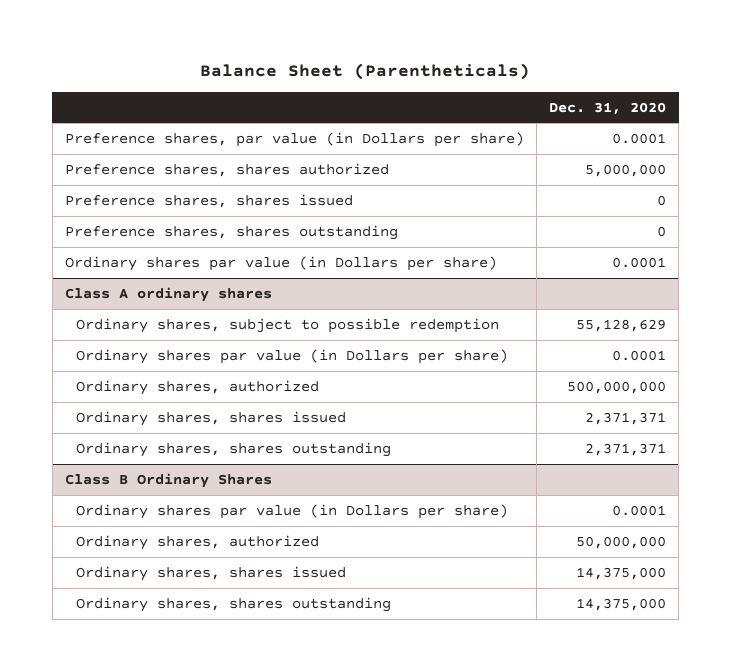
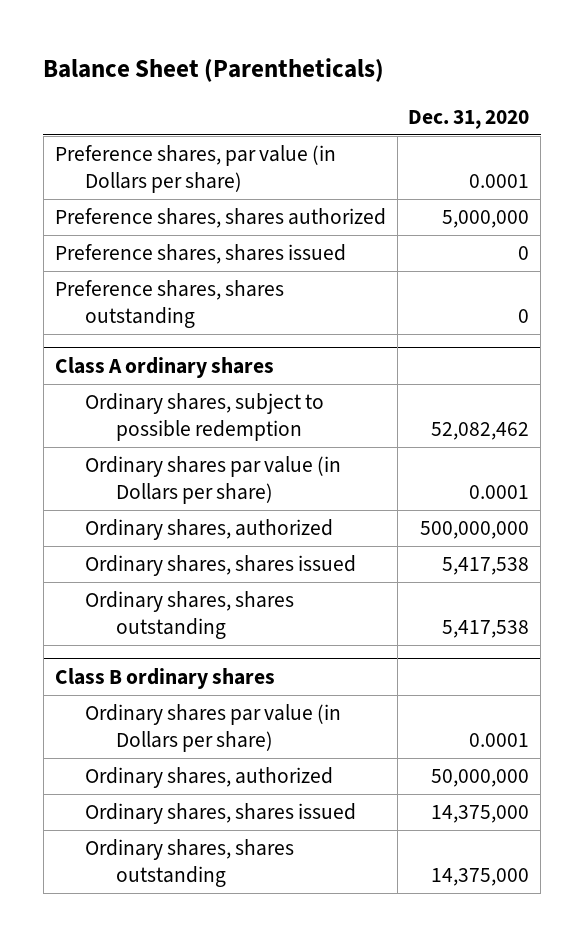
- Ordinary shares par value (in Dollars per share) | 0.0001
@ Class A ordinary shares
- Ordinary shares, subject to possible redemption | 55,128,629
+ Ordinary shares, subject to possible redemption | 52,082,462
- Ordinary shares, shares issued | 2,371,371
- Ordinary shares, shares outstanding | 2,371,371
- Class B Ordinary Shares
@ Class A ordinary shares
+ Ordinary shares, shares issued | 5,417,538
+ Ordinary shares, shares outstanding | 5,417,538
+ Class B ordinary shares

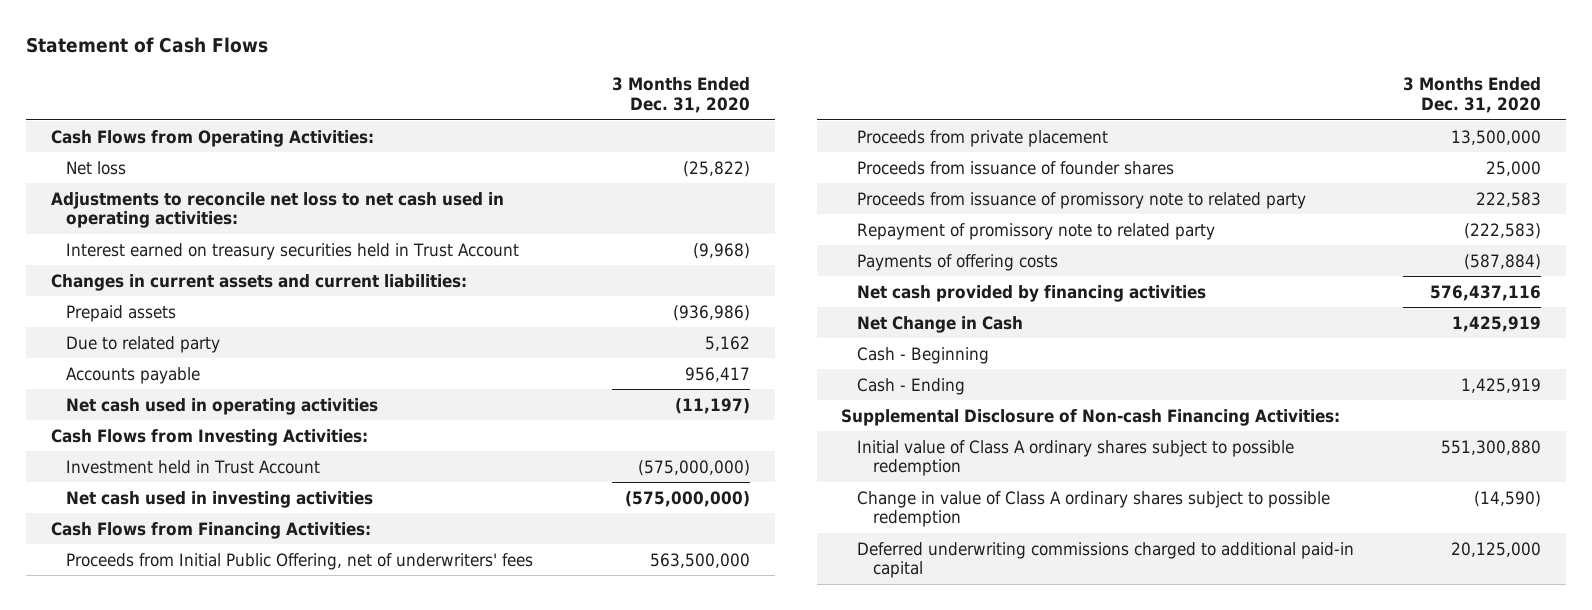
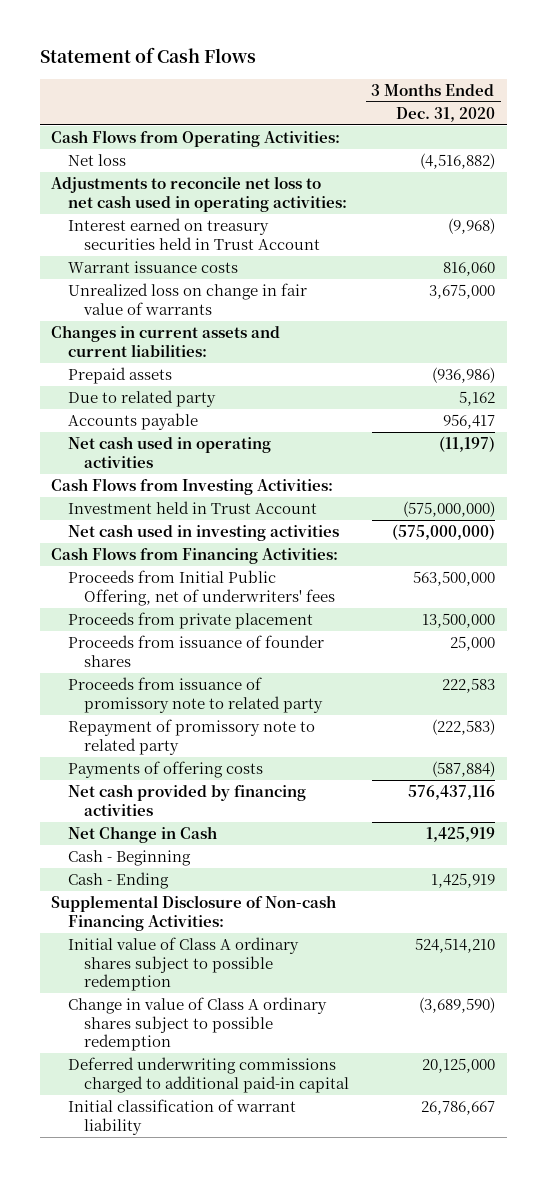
- Net loss | (25,822)
+ Net loss | (4,516,882)
+ Warrant issuance costs | 816,060
+ Unrealized loss on change in fair value of warrants | 3,675,000
- Initial value of Class A ordinary shares subject to possible redemption | 551,300,880
- Change in value of Class A ordinary shares subject to possible redemption | (14,590)
+ Initial value of Class A ordinary shares subject to possible redemption | 524,514,210
+ Change in value of Class A ordinary shares subject to possible redemption | (3,689,590)
+ Initial classification of warrant liability | 26,786,667

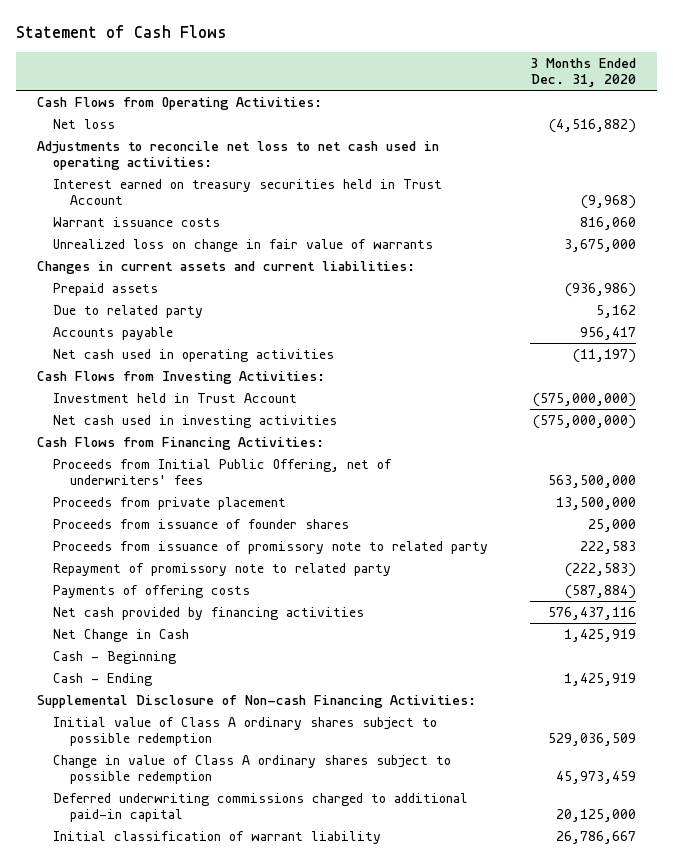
- Initial value of Class A ordinary shares subject to possible redemption | 524,514,210
- Change in value of Class A ordinary shares subject to possible redemption | (3,689,590)
+ Initial value of Class A ordinary shares subject to possible redemption | 529,036,509
+ Change in value of Class A ordinary shares subject to possible redemption | 45,973,459

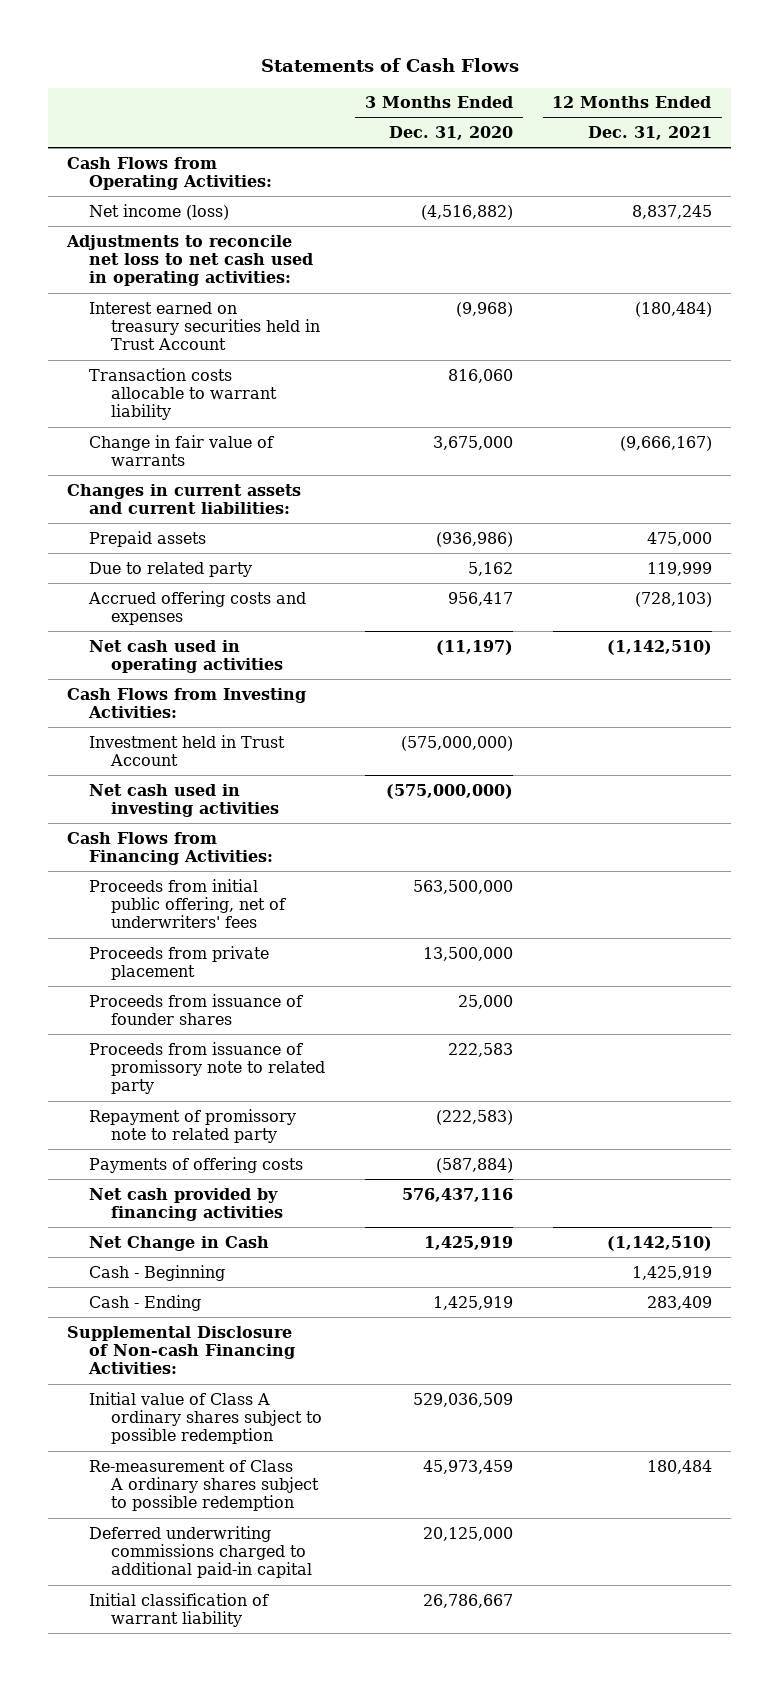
- Statement of Cash Flows
+ Statements of Cash Flows
- | 3 Months Ended Dec. 31, 2020
+ | 3 Months Ended Dec. 31, 2020 | 12 Months Ended Dec. 31, 2021
- Net loss | (4,516,882)
+ Net income (loss) | (4,516,882) | 8,837,245
- Warrant issuance costs | 816,060
- Unrealized loss on change in fair value of warrants | 3,675,000
+ Transaction costs allocable to warrant liability | 816,060 |
+ Change in fair value of warrants | 3,675,000 | (9,666,167)
- Accounts payable | 956,417
+ Accrued offering costs and expenses | 956,417 | (728,103)
- Proceeds from Initial Public Offering, net of underwriters' fees | 563,500,000
+ Proceeds from initial public offering, net of underwriters' fees | 563,500,000 |
- Change in value of Class A ordinary shares subject to possible redemption | 45,973,459
+ Re-measurement of Class A ordinary shares subject to possible redemption | 45,973,459 | 180,484

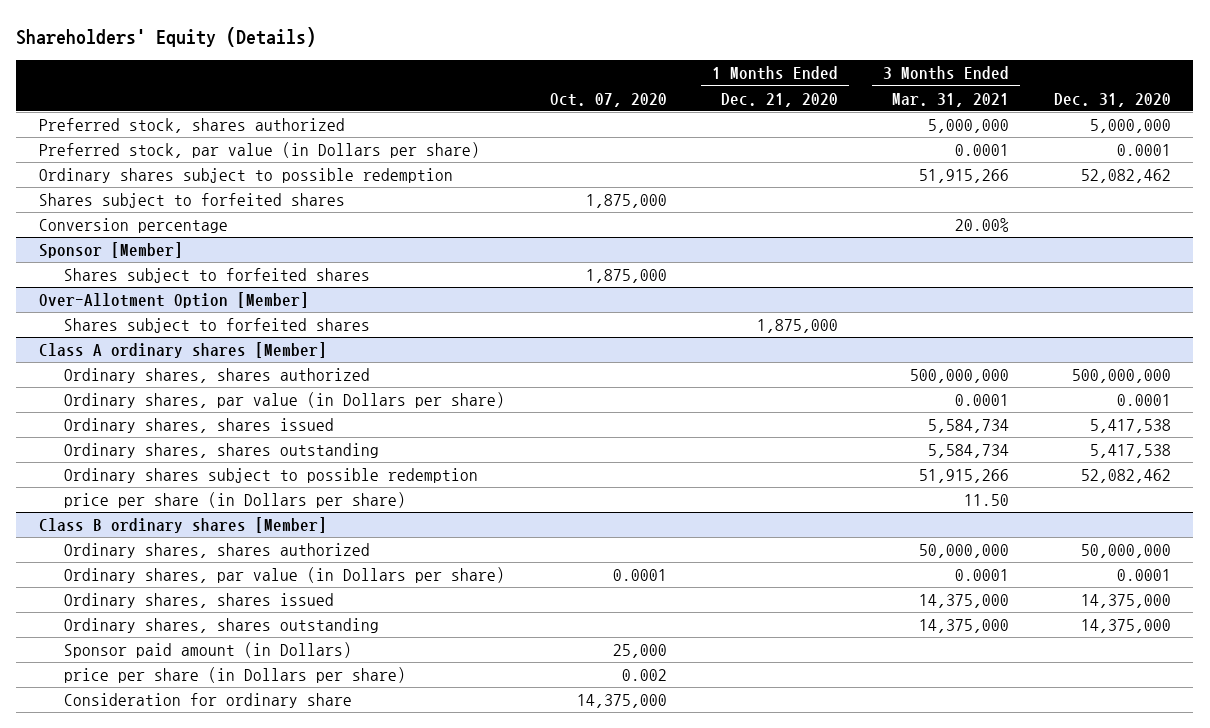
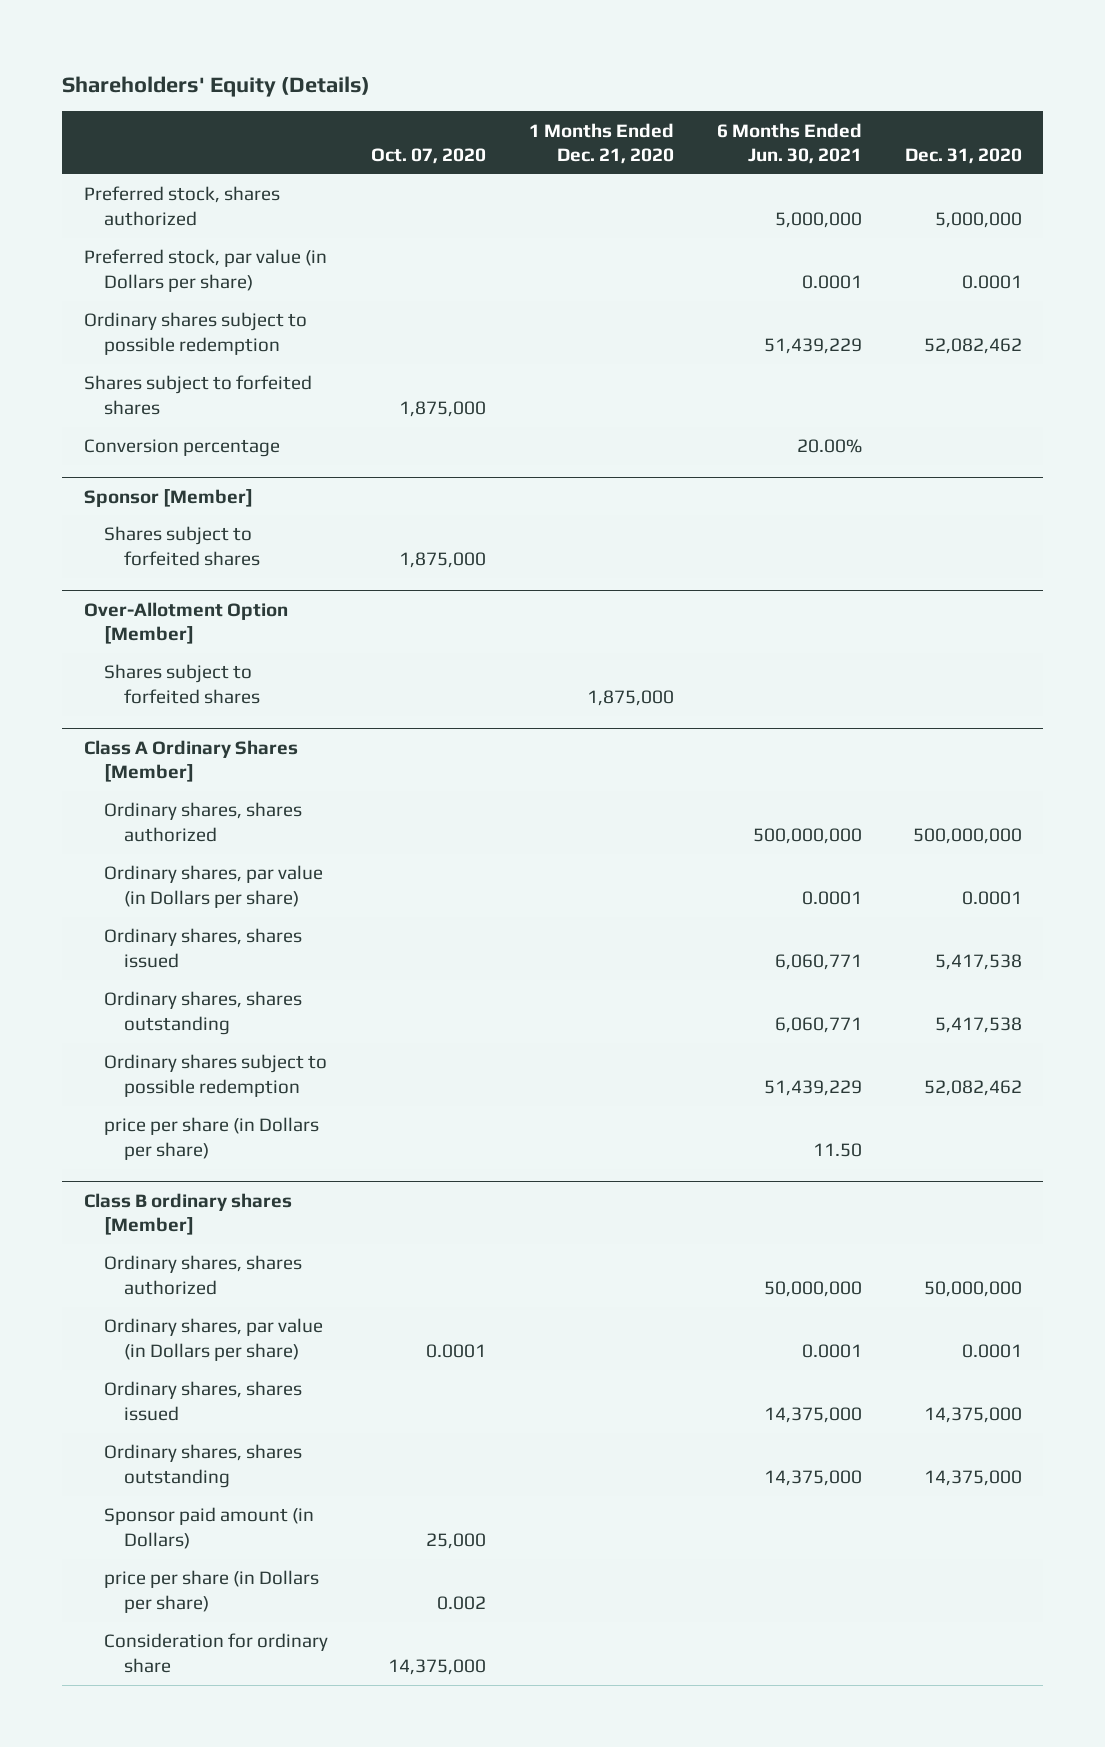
- | Oct. 07, 2020 | 1 Months Ended Dec. 21, 2020 | 3 Months Ended Mar. 31, 2021 | Dec. 31, 2020
+ | Oct. 07, 2020 | 1 Months Ended Dec. 21, 2020 | 6 Months Ended Jun. 30, 2021 | Dec. 31, 2020
- Class A ordinary shares [Member]
+ Class A Ordinary Shares [Member]

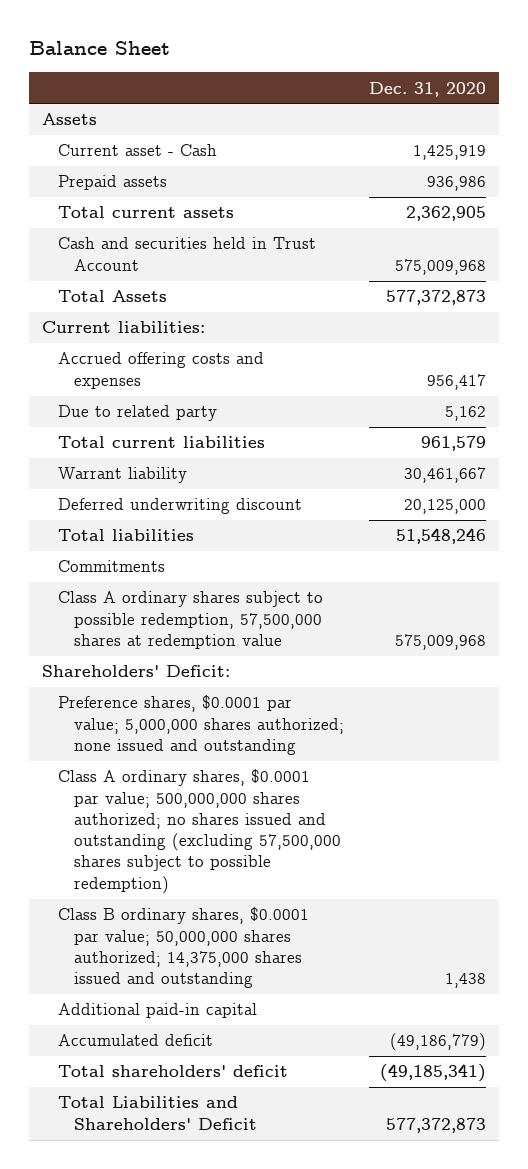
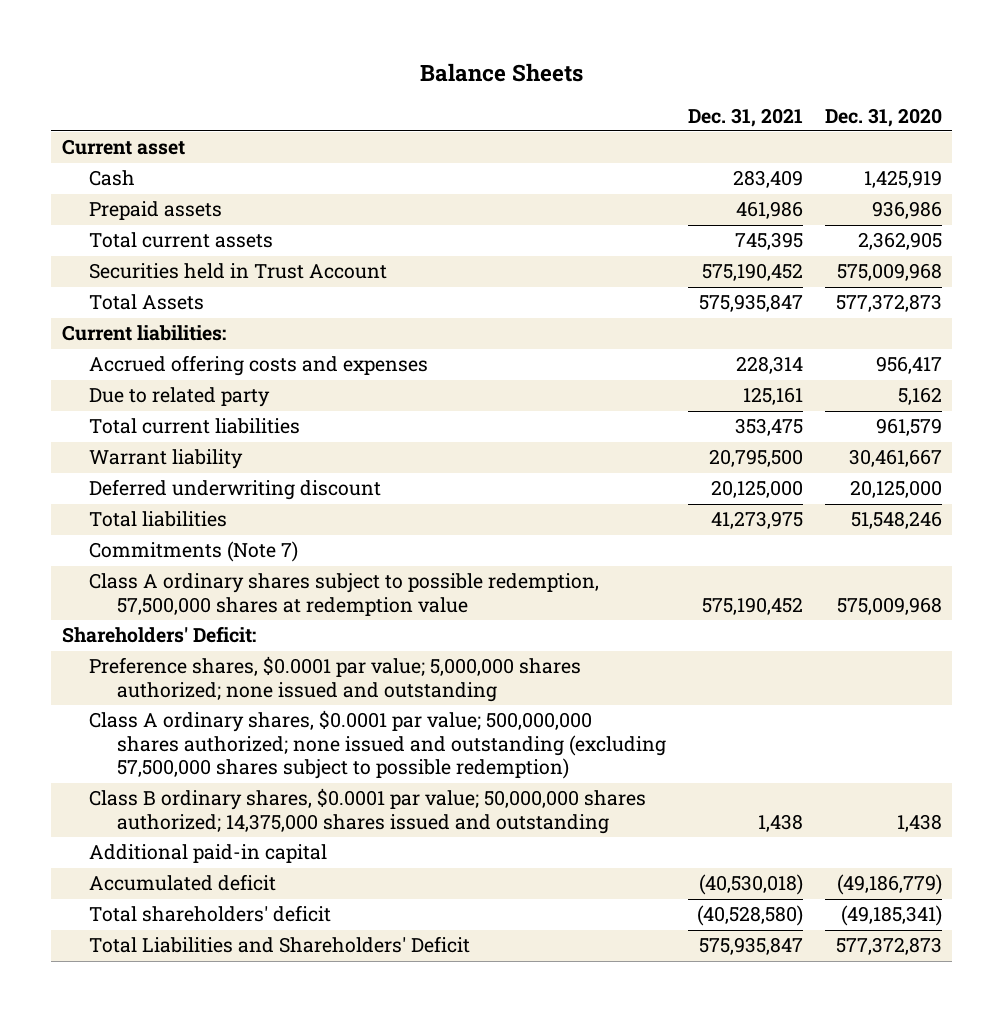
- Balance Sheet
+ Balance Sheets
- | Dec. 31, 2020
+ | Dec. 31, 2021 | Dec. 31, 2020
- Assets
- Current asset - Cash | 1,425,919
+ Current asset
+ Cash | 283,409 | 1,425,919
- Cash and securities held in Trust Account | 575,009,968
+ Securities held in Trust Account | 575,190,452 | 575,009,968
- Commitments
+ Commitments (Note 7)
- Class A ordinary shares, $0.0001 par value; 500,000,000 shares authorized; no shares issued and outstanding (excluding 57,500,000 shares subject to possible redemption)
+ Class A ordinary shares, $0.0001 par value; 500,000,000 shares authorized; none issued and outstanding (excluding 57,500,000 shares subject to possible redemption)

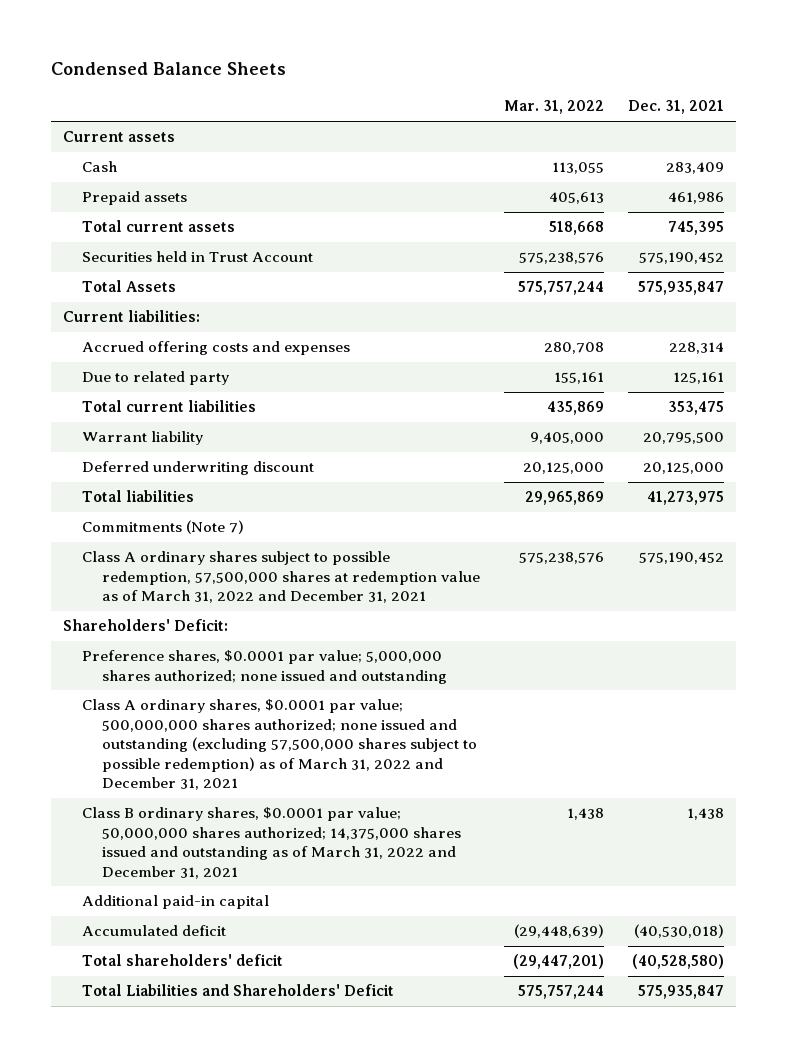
- Balance Sheets
+ Condensed Balance Sheets
- | Dec. 31, 2021 | Dec. 31, 2020
+ | Mar. 31, 2022 | Dec. 31, 2021
- Current asset
+ Current assets
- Class A ordinary shares subject to possible redemption, 57,500,000 shares at redemption value | 575,190,452 | 575,009,968
+ Class A ordinary shares subject to possible redemption, 57,500,000 shares at redemption value as of March 31, 2022 and December 31, 2021 | 575,238,576 | 575,190,452
- Class A ordinary shares, $0.0001 par value; 500,000,000 shares authorized; none issued and outstanding (excluding 57,500,000 shares subject to possible redemption)
- Class B ordinary shares, $0.0001 par value; 50,000,000 shares authorized; 14,375,000 shares issued and outstanding | 1,438 | 1,438
+ Class A ordinary shares, $0.0001 par value; 500,000,000 shares authorized; none issued and outstanding (excluding 57,500,000 shares subject to possible redemption) as of March 31, 2022 and December 31, 2021
+ Class B ordinary shares, $0.0001 par value; 50,000,000 shares authorized; 14,375,000 shares issued and outstanding as of March 31, 2022 and December 31, 2021 | 1,438 | 1,438

